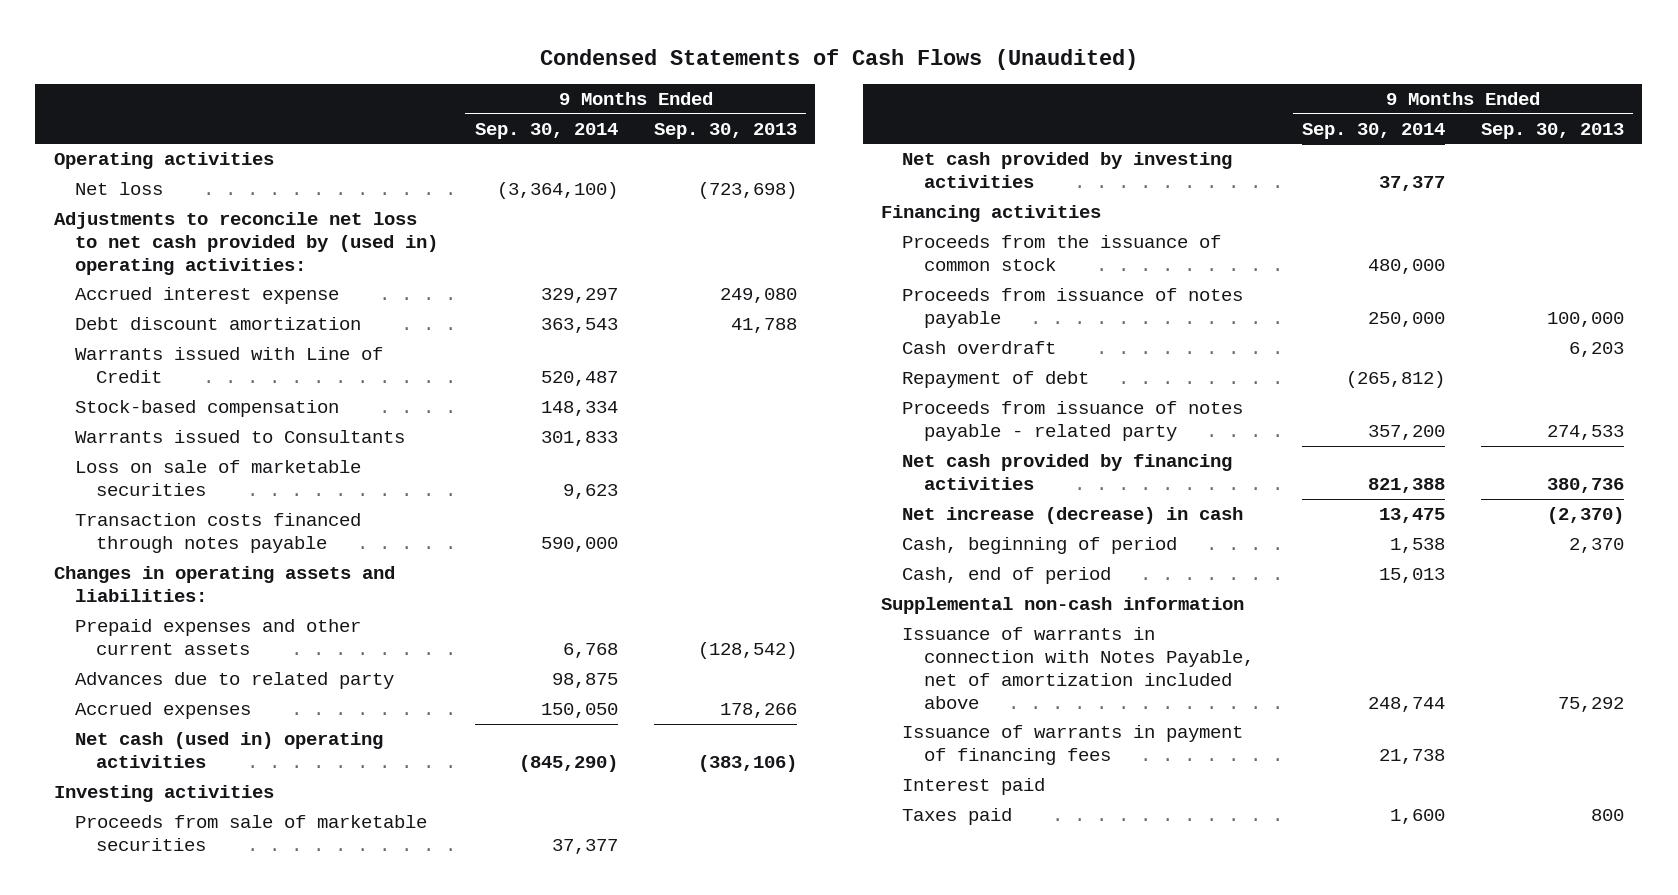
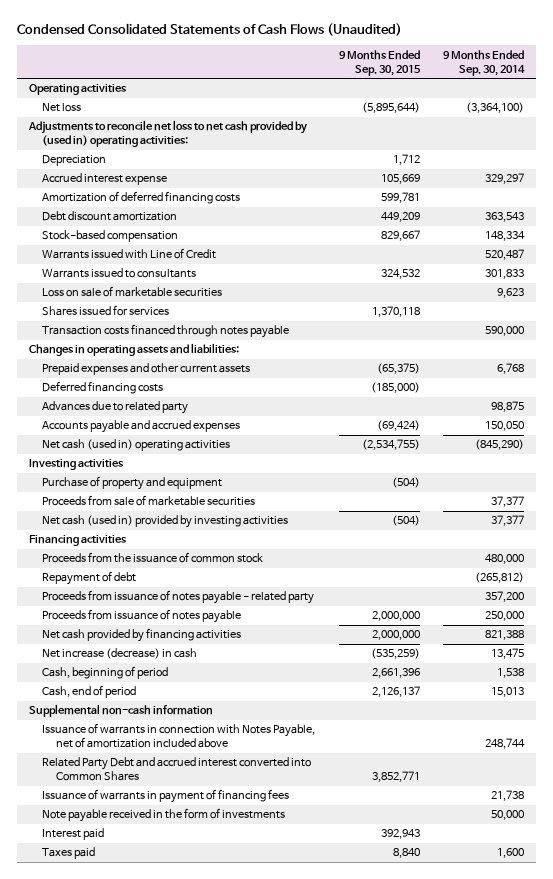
- Condensed Statements of Cash Flows (Unaudited)
+ Condensed Consolidated Statements of Cash Flows (Unaudited)
- | 9 Months Ended Sep. 30, 2014 | 9 Months Ended Sep. 30, 2013
+ | 9 Months Ended Sep. 30, 2015 | 9 Months Ended Sep. 30, 2014
+ Depreciation | 1,712 |
+ Amortization of deferred financing costs | 599,781 |
- Warrants issued to Consultants | 301,833 |
moved down: Warrants issued with Line of Credit | | 520,487
+ Warrants issued to consultants | 324,532 | 301,833
+ Shares issued for services | 1,370,118 |
+ Deferred financing costs | (185,000) |
- Accrued expenses | 150,050 | 178,266
+ Accounts payable and accrued expenses | (69,424) | 150,050
+ Purchase of property and equipment | (504) |
- Net cash provided by investing activities | 37,377 |
+ Net cash (used in) provided by investing activities | (504) | 37,377
- Cash overdraft | | 6,203
moved down: Proceeds from issuance of notes payable | 2,000,000 | 250,000
+ Related Party Debt and accrued interest converted into Common Shares | 3,852,771 |
+ Note payable received in the form of investments | | 50,000

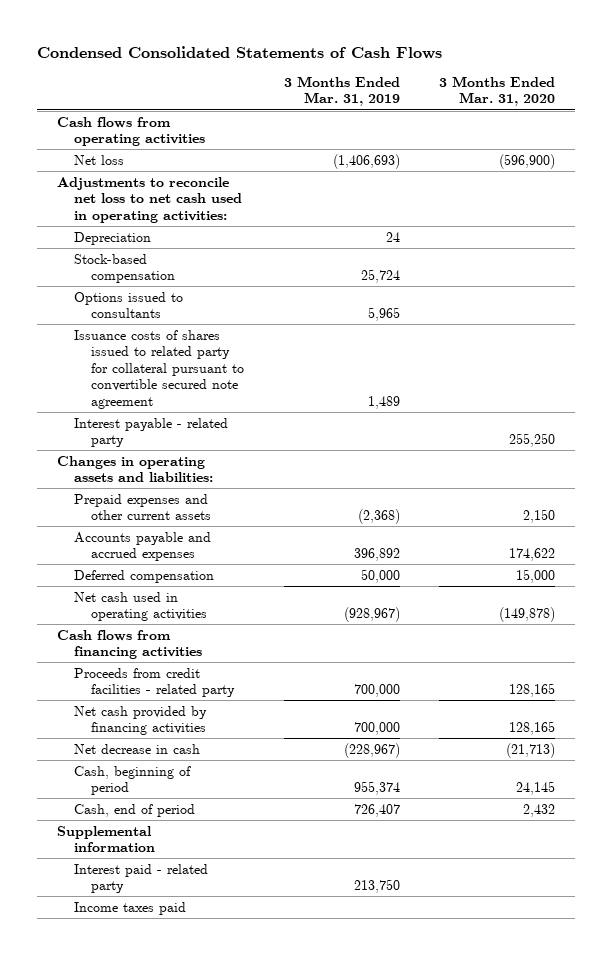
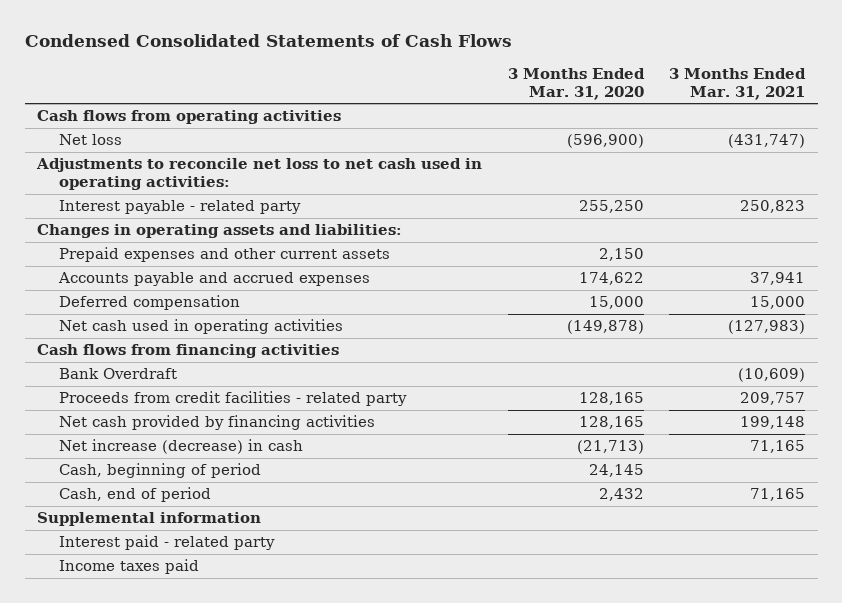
- | 3 Months Ended Mar. 31, 2019 | 3 Months Ended Mar. 31, 2020
+ | 3 Months Ended Mar. 31, 2020 | 3 Months Ended Mar. 31, 2021
- Depreciation | 24 |
- Stock-based compensation | 25,724 |
- Options issued to consultants | 5,965 |
- Issuance costs of shares issued to related party for collateral pursuant to convertible secured note agreement | 1,489 |
+ Bank Overdraft | | (10,609)
- Net decrease in cash | (228,967) | (21,713)
+ Net increase (decrease) in cash | (21,713) | 71,165

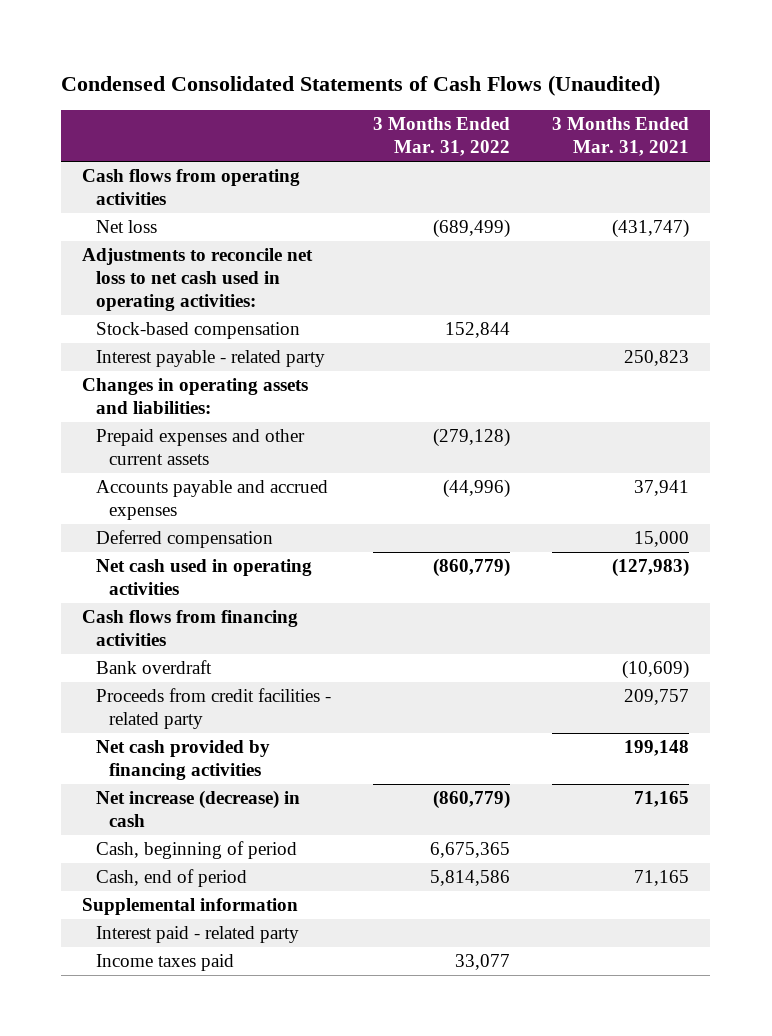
- Condensed Consolidated Statements of Cash Flows
+ Condensed Consolidated Statements of Cash Flows (Unaudited)
- | 3 Months Ended Mar. 31, 2020 | 3 Months Ended Mar. 31, 2021
+ | 3 Months Ended Mar. 31, 2022 | 3 Months Ended Mar. 31, 2021
+ Stock-based compensation | 152,844 |
- Bank Overdraft | | (10,609)
+ Bank overdraft | | (10,609)

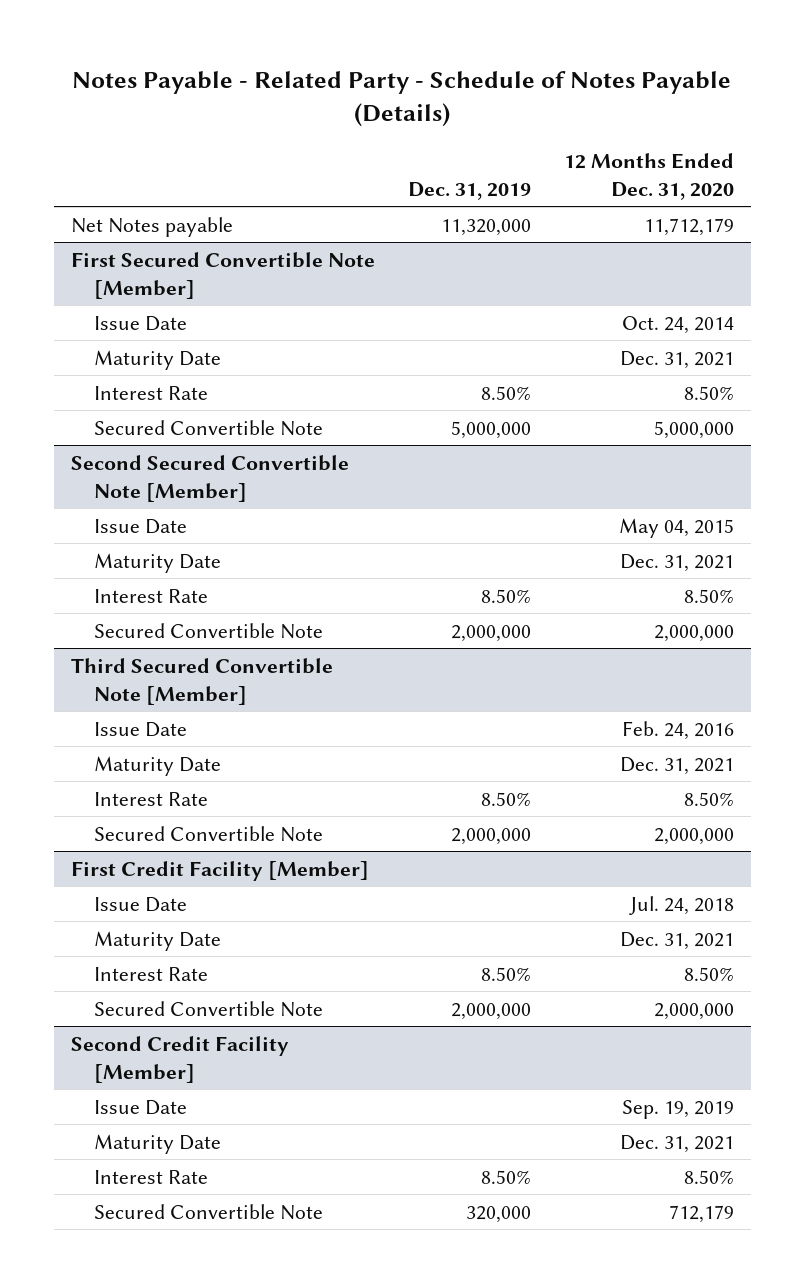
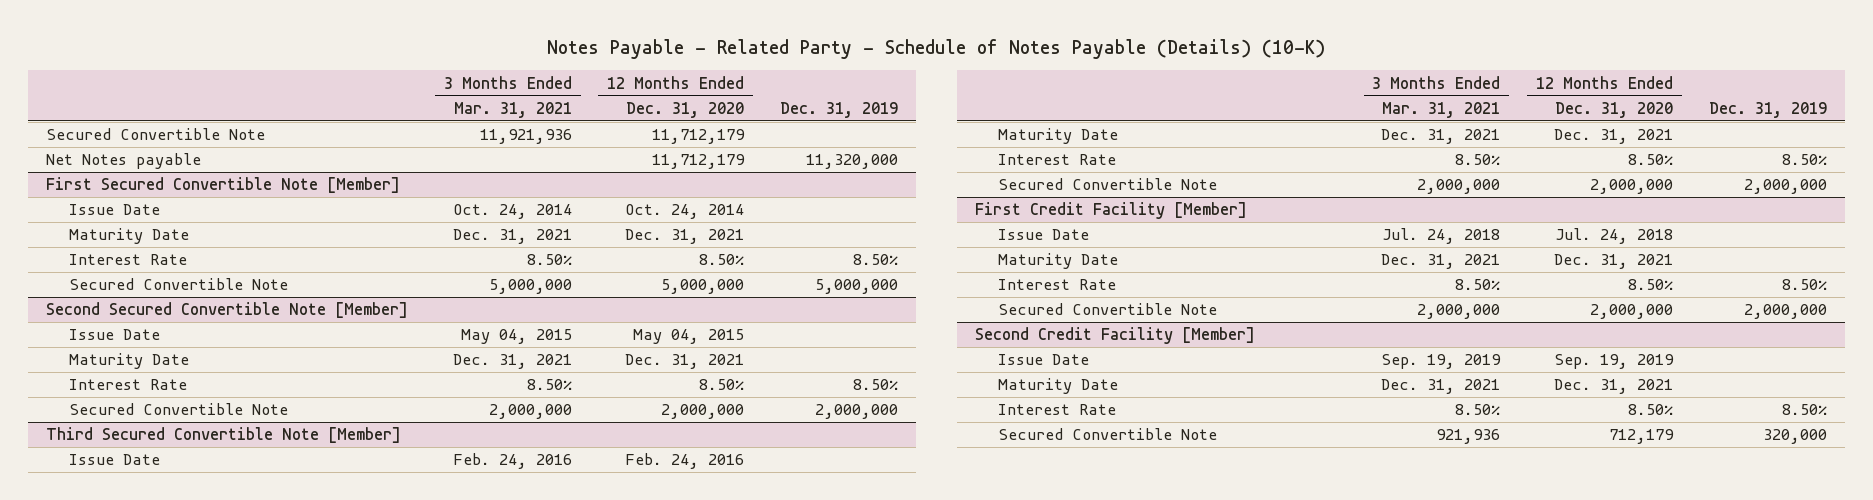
- Notes Payable - Related Party - Schedule of Notes Payable (Details)
+ Notes Payable - Related Party - Schedule of Notes Payable (Details) (10-K)
- | Dec. 31, 2019 | 12 Months Ended Dec. 31, 2020
+ | 3 Months Ended Mar. 31, 2021 | 12 Months Ended Dec. 31, 2020 | Dec. 31, 2019
+ Secured Convertible Note | 11,921,936 | 11,712,179 |

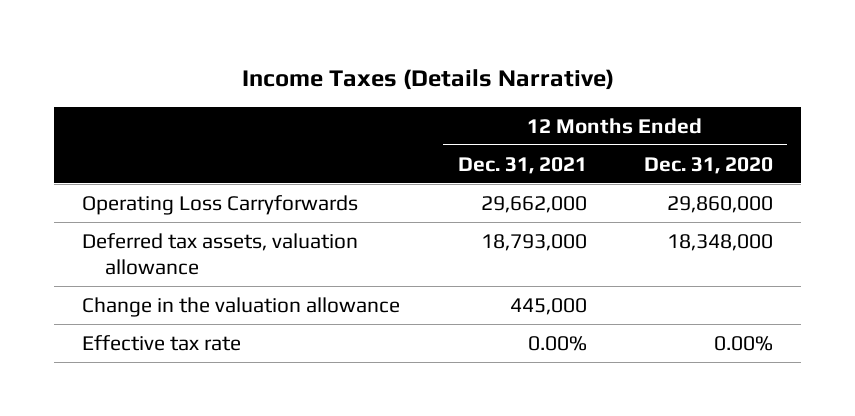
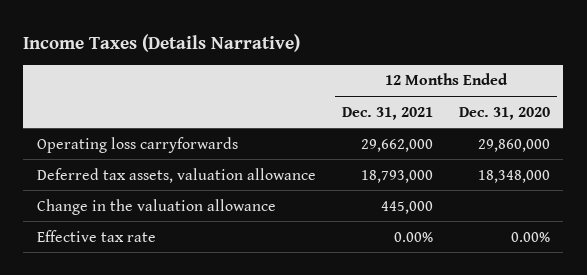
- Operating Loss Carryforwards | 29,662,000 | 29,860,000
+ Operating loss carryforwards | 29,662,000 | 29,860,000

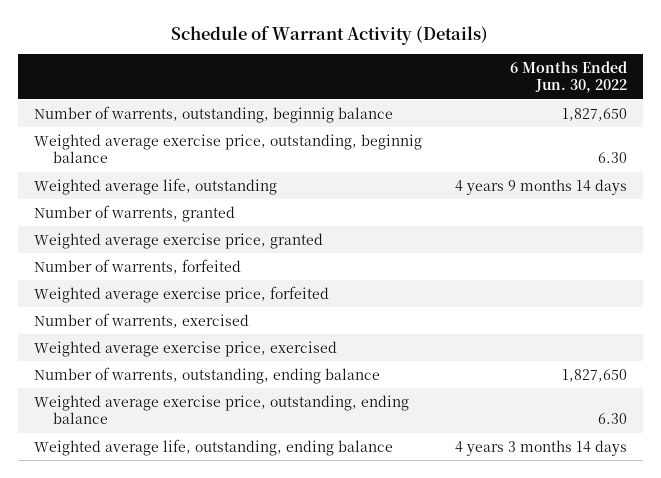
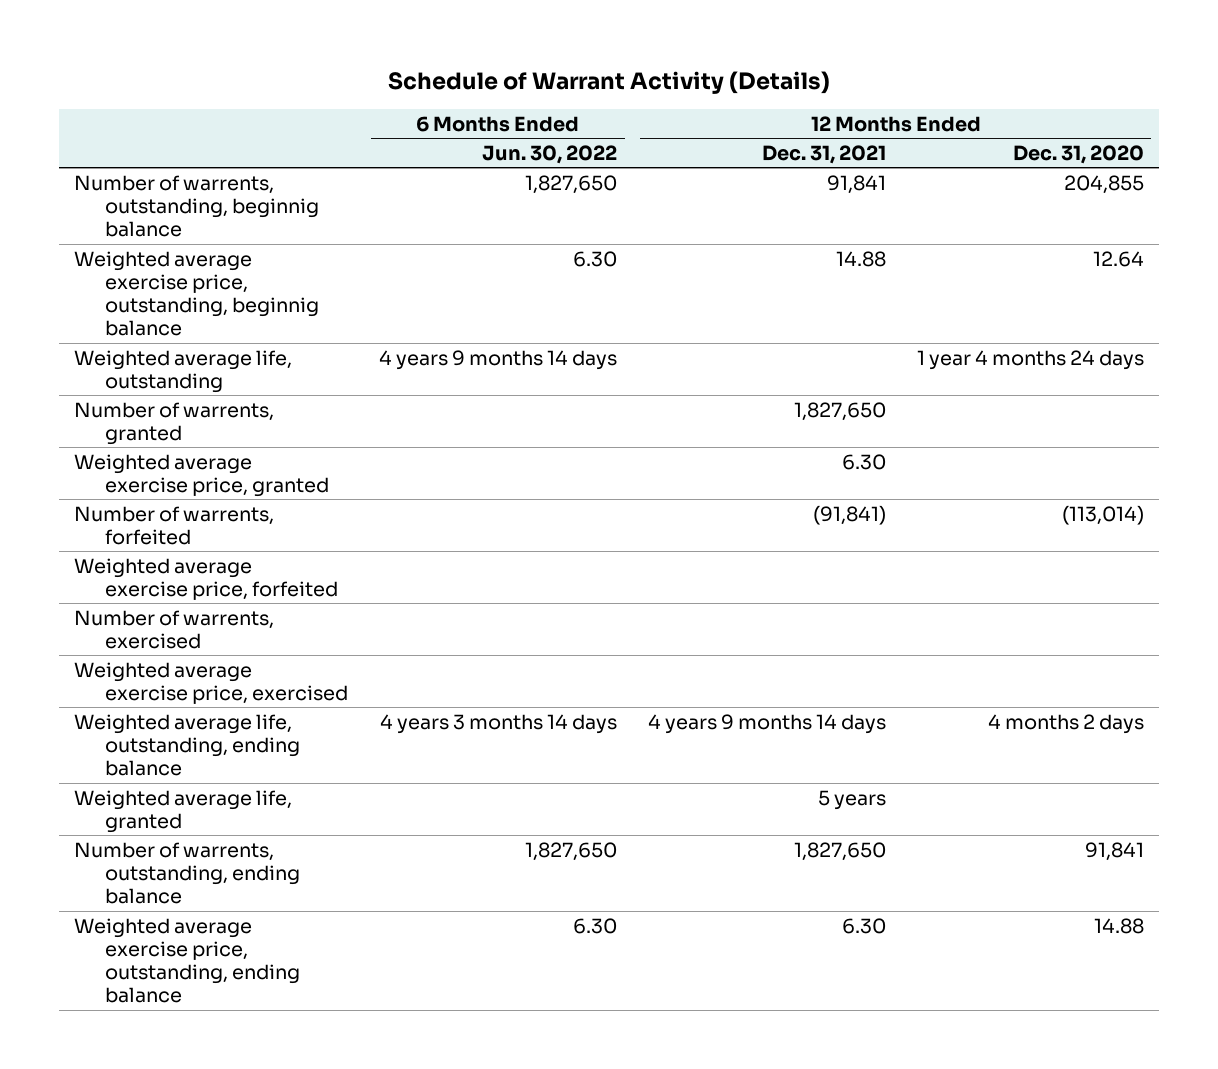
- | 6 Months Ended Jun. 30, 2022
+ | 6 Months Ended Jun. 30, 2022 | 12 Months Ended Dec. 31, 2021 | 12 Months Ended Dec. 31, 2020
moved up: Weighted average life, outstanding, ending balance | 4 years 3 months 14 days | 4 years 9 months 14 days | 4 months 2 days
+ Weighted average life, granted | | 5 years |

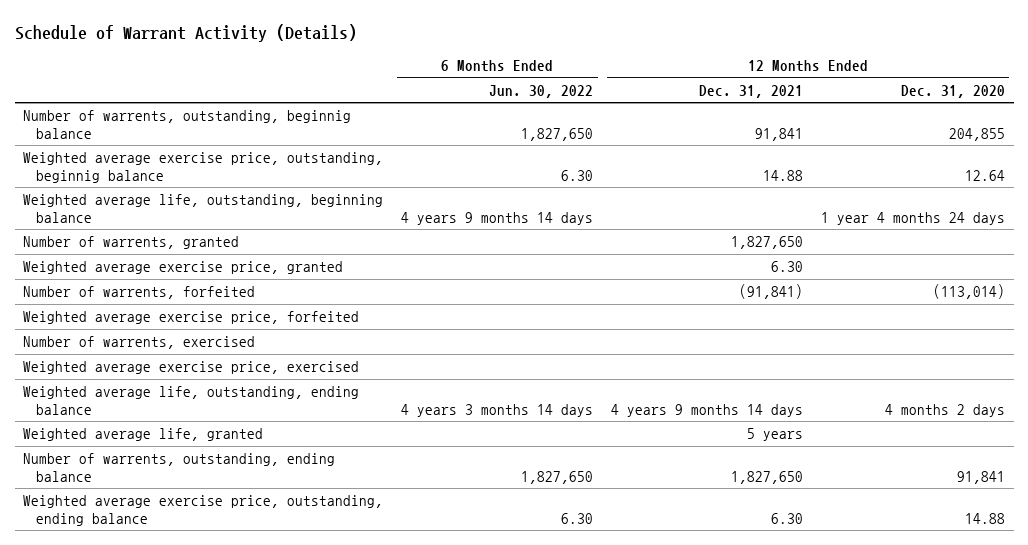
- Weighted average life, outstanding | 4 years 9 months 14 days | | 1 year 4 months 24 days
+ Weighted average life, outstanding, beginning balance | 4 years 9 months 14 days | | 1 year 4 months 24 days

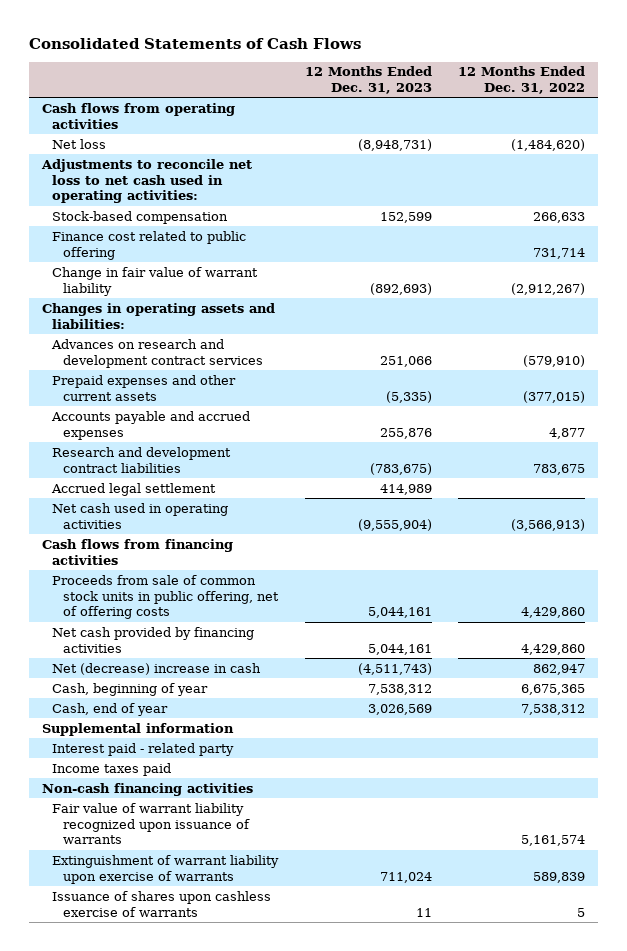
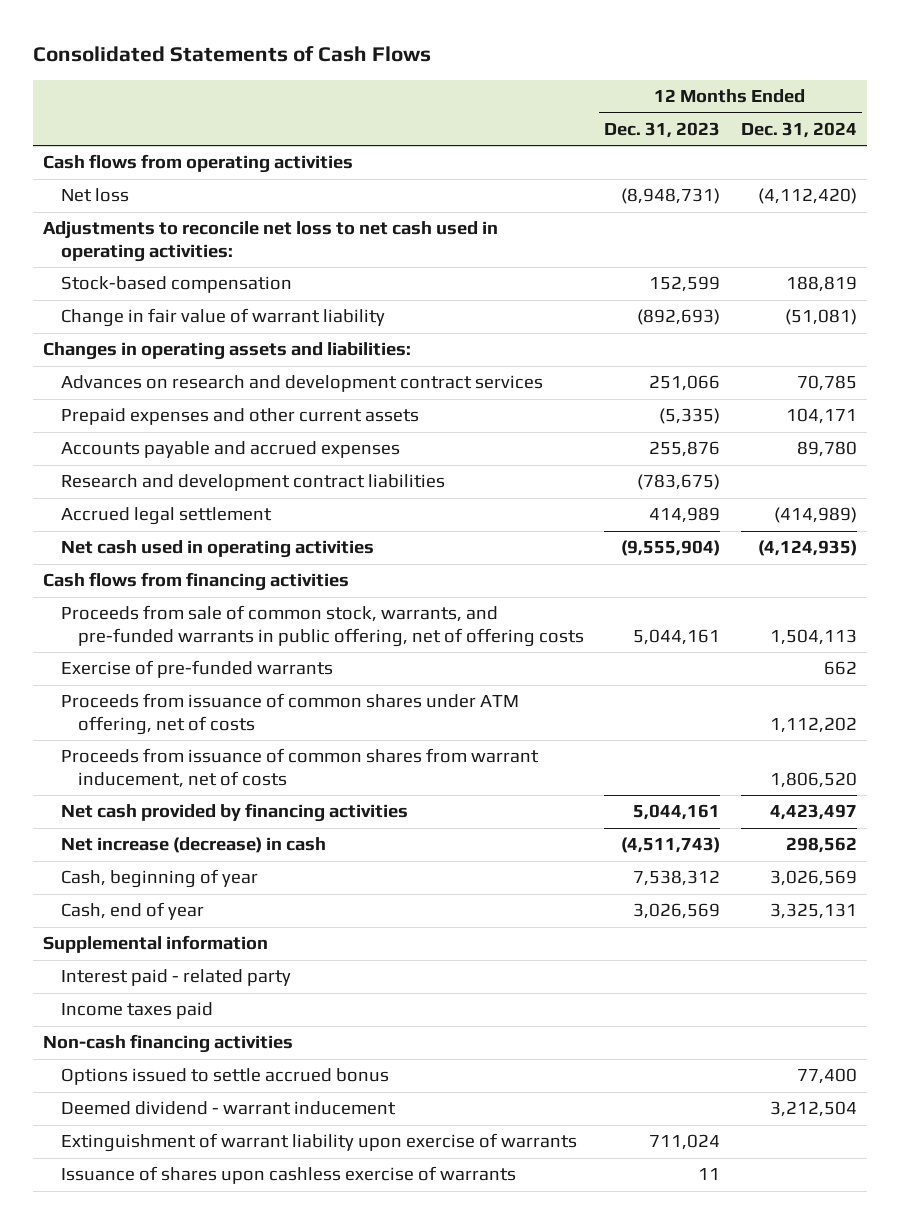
- | 12 Months Ended Dec. 31, 2023 | 12 Months Ended Dec. 31, 2022
+ | 12 Months Ended Dec. 31, 2023 | 12 Months Ended Dec. 31, 2024
- Finance cost related to public offering | | 731,714
- Proceeds from sale of common stock units in public offering, net of offering costs | 5,044,161 | 4,429,860
+ Proceeds from sale of common stock, warrants, and pre-funded warrants in public offering, net of offering costs | 5,044,161 | 1,504,113
+ Exercise of pre-funded warrants | | 662
+ Proceeds from issuance of common shares under ATM offering, net of costs | | 1,112,202
+ Proceeds from issuance of common shares from warrant inducement, net of costs | | 1,806,520
- Net (decrease) increase in cash | (4,511,743) | 862,947
+ Net increase (decrease) in cash | (4,511,743) | 298,562
- Fair value of warrant liability recognized upon issuance of warrants | | 5,161,574
+ Options issued to settle accrued bonus | | 77,400
+ Deemed dividend - warrant inducement | | 3,212,504

